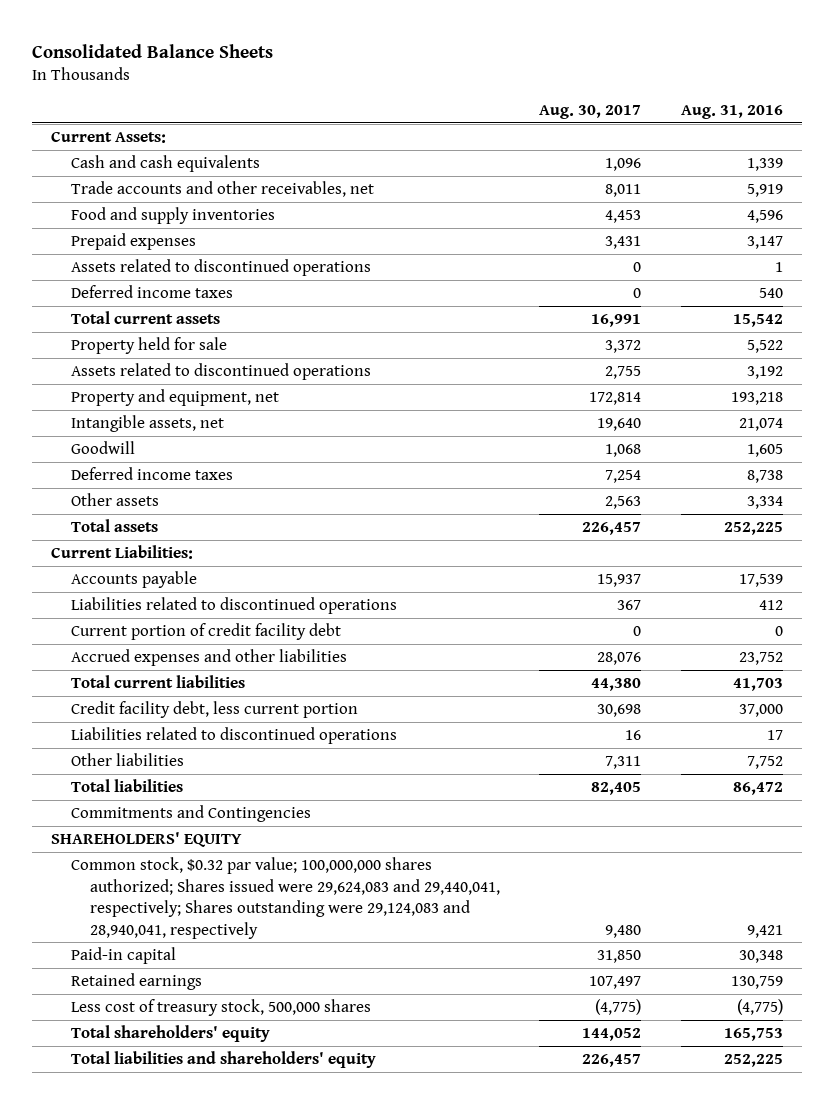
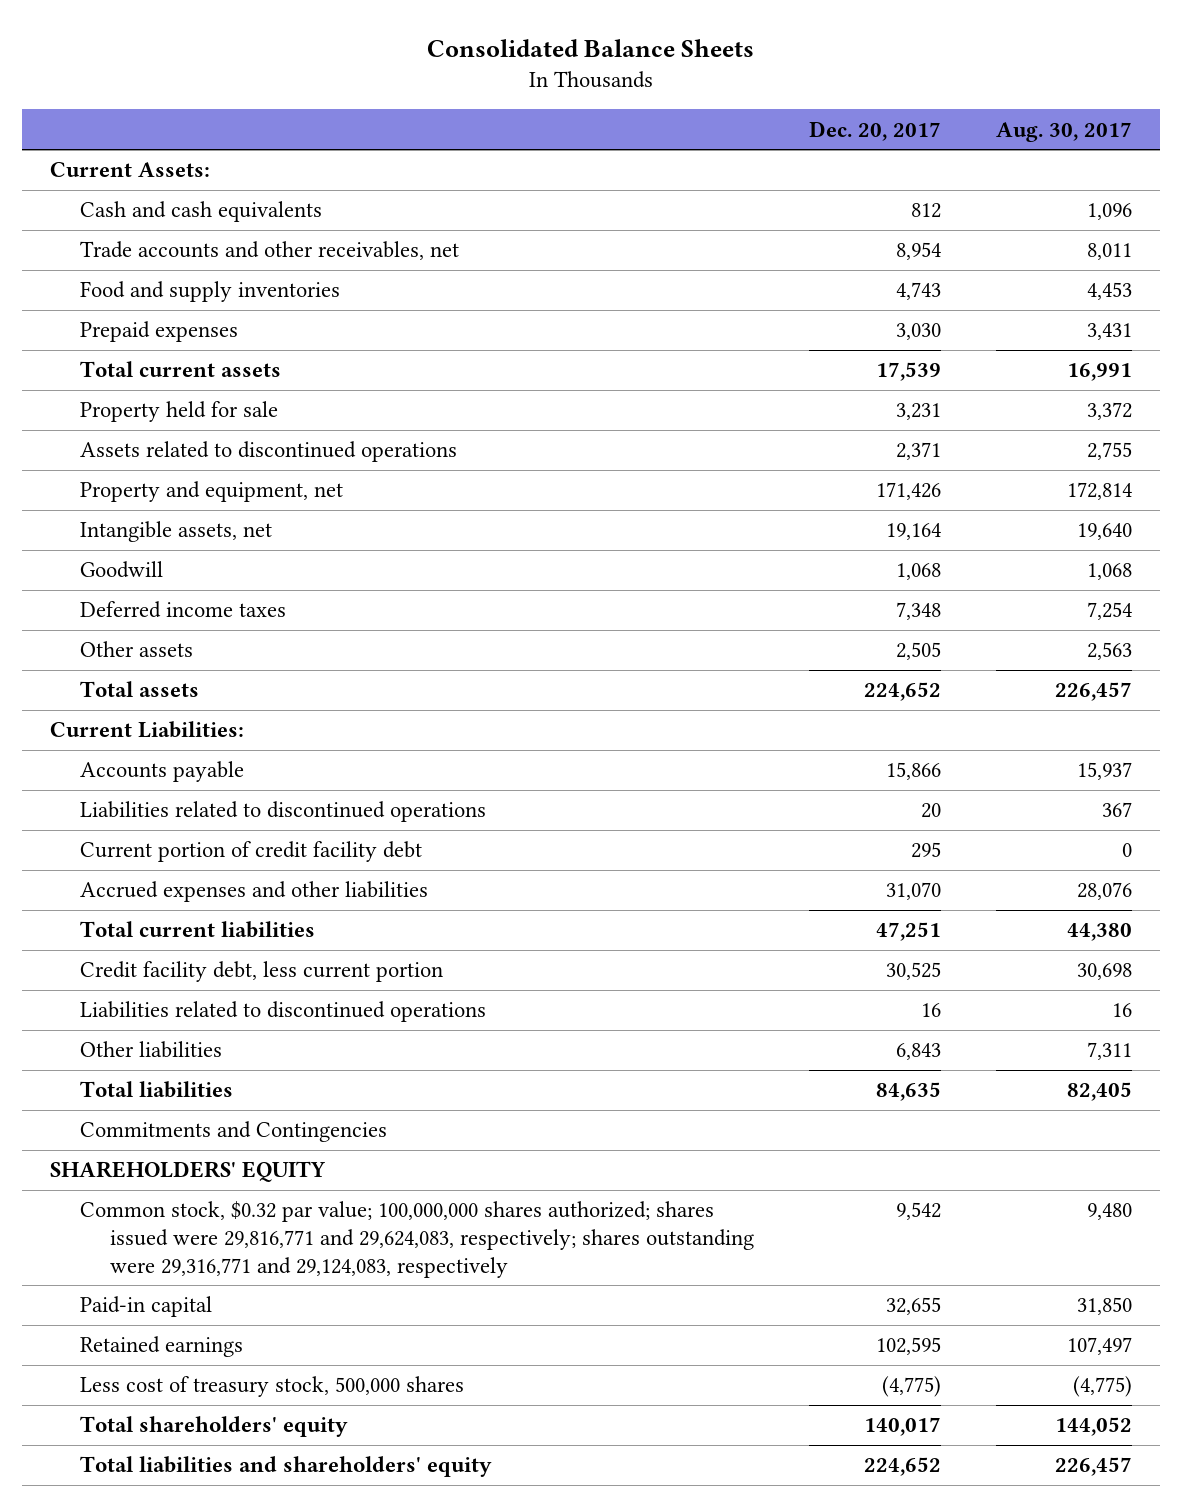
- | Aug. 30, 2017 | Aug. 31, 2016
+ | Dec. 20, 2017 | Aug. 30, 2017
- Assets related to discontinued operations | 0 | 1
- Deferred income taxes | 0 | 540
- Common stock, $0.32 par value; 100,000,000 shares authorized; Shares issued were 29,624,083 and 29,440,041, respectively; Shares outstanding were 29,124,083 and 28,940,041, respectively | 9,480 | 9,421
+ Common stock, $0.32 par value; 100,000,000 shares authorized; shares issued were 29,816,771 and 29,624,083, respectively; shares outstanding were 29,316,771 and 29,124,083, respectively | 9,542 | 9,480

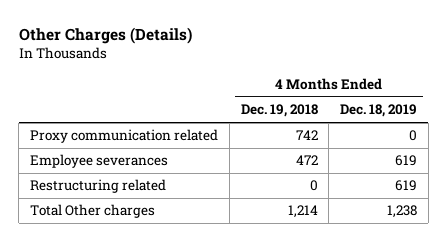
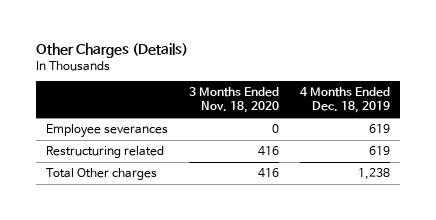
- | 4 Months Ended Dec. 19, 2018 | 4 Months Ended Dec. 18, 2019
+ | 3 Months Ended Nov. 18, 2020 | 4 Months Ended Dec. 18, 2019
- Proxy communication related | 742 | 0

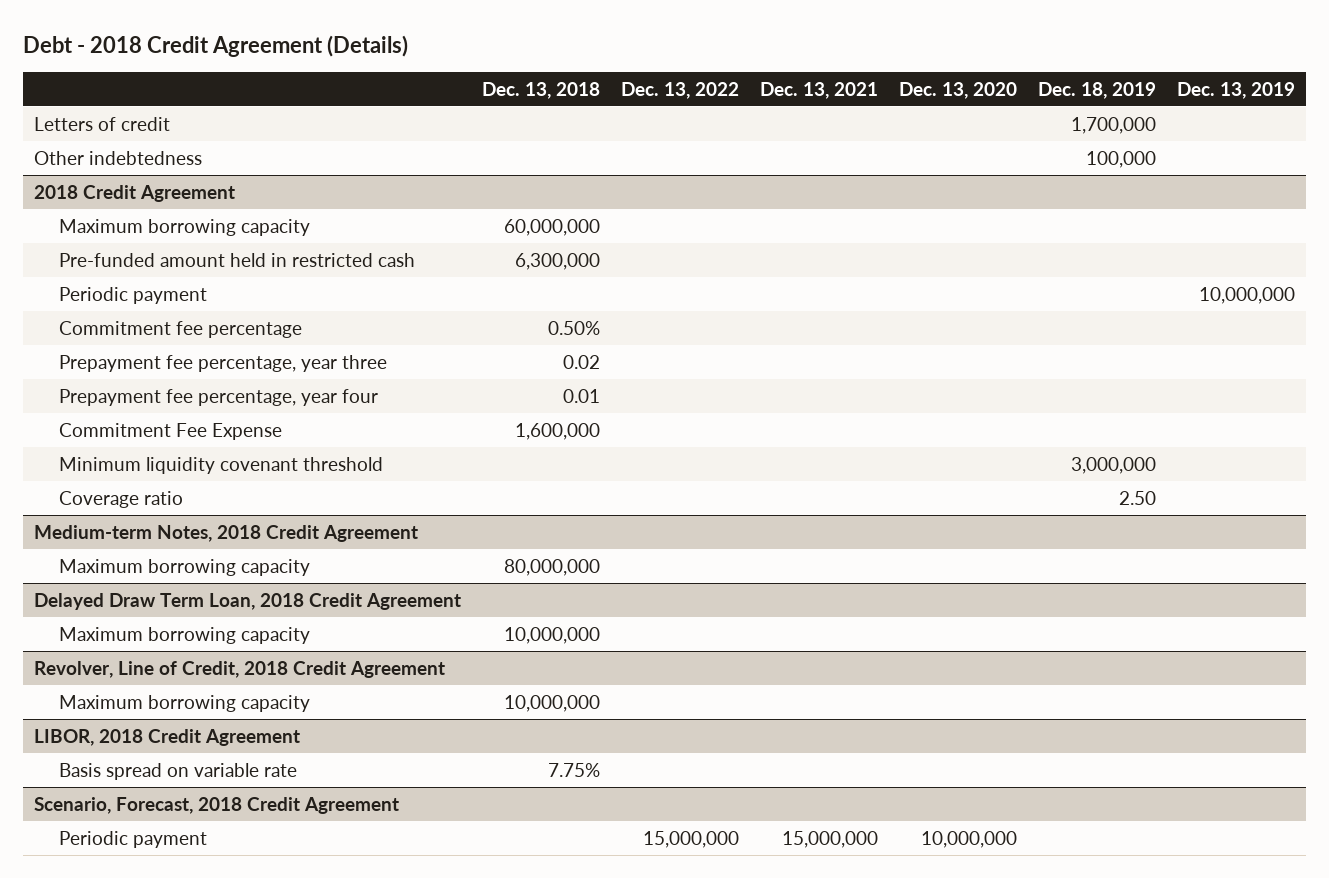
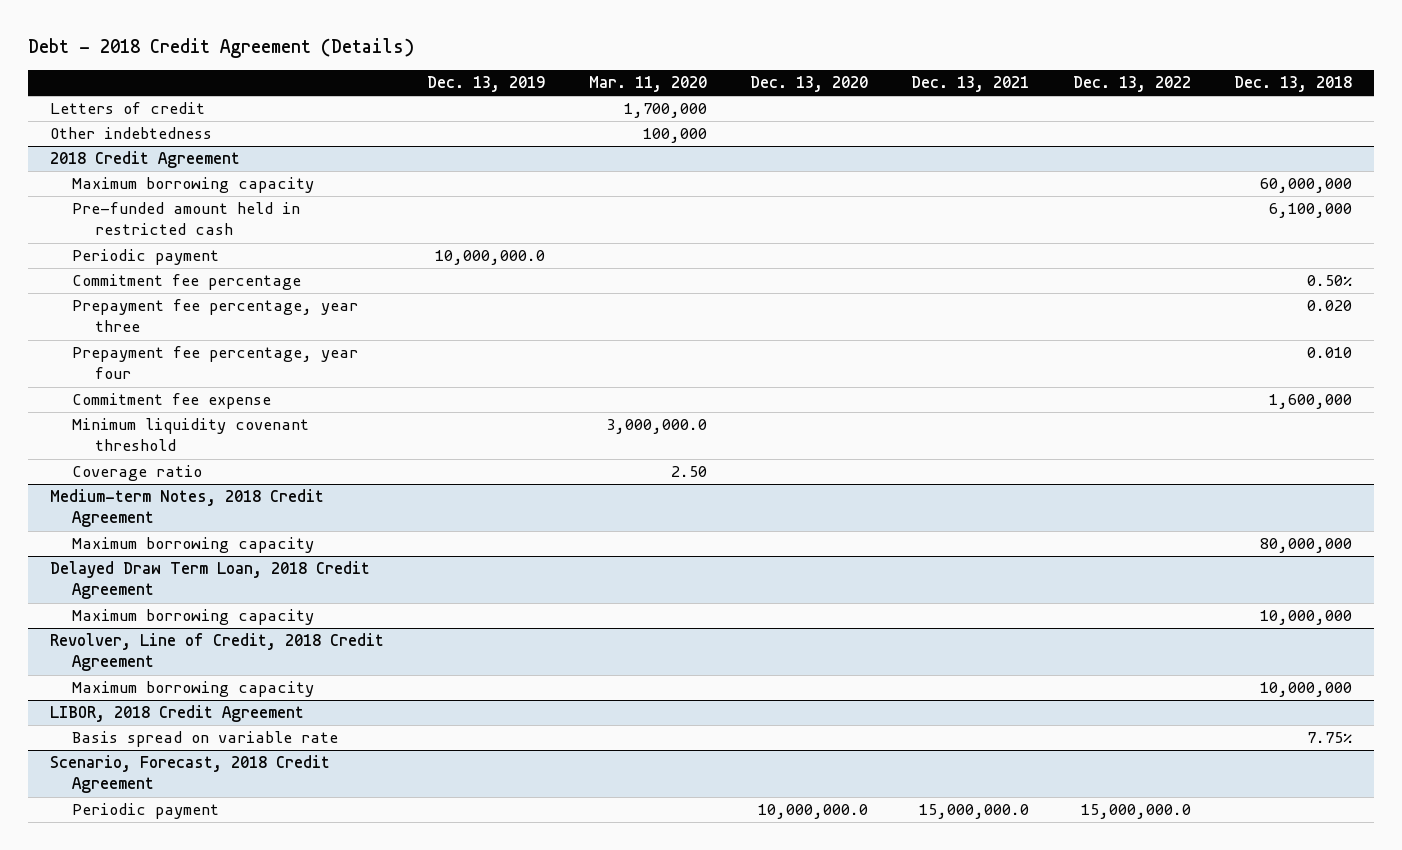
- | Dec. 13, 2018 | Dec. 13, 2022 | Dec. 13, 2021 | Dec. 13, 2020 | Dec. 18, 2019 | Dec. 13, 2019
+ | Dec. 13, 2019 | Mar. 11, 2020 | Dec. 13, 2020 | Dec. 13, 2021 | Dec. 13, 2022 | Dec. 13, 2018
@ 2018 Credit Agreement
- Pre-funded amount held in restricted cash | 6,300,000 | | | | |
- Periodic payment | | | | | | 10,000,000
+ Pre-funded amount held in restricted cash | | | | | | 6,100,000
+ Periodic payment | 10,000,000.0 | | | | |
- Prepayment fee percentage, year three | 0.02 | | | | |
- Prepayment fee percentage, year four | 0.01 | | | | |
- Commitment Fee Expense | 1,600,000 | | | | |
+ Prepayment fee percentage, year three | | | | | | 0.020
+ Prepayment fee percentage, year four | | | | | | 0.010
+ Commitment fee expense | | | | | | 1,600,000
@ Scenario, Forecast, 2018 Credit Agreement
- Periodic payment | | 15,000,000 | 15,000,000 | 10,000,000 | |
+ Periodic payment | | | 10,000,000.0 | 15,000,000.0 | 15,000,000.0 |

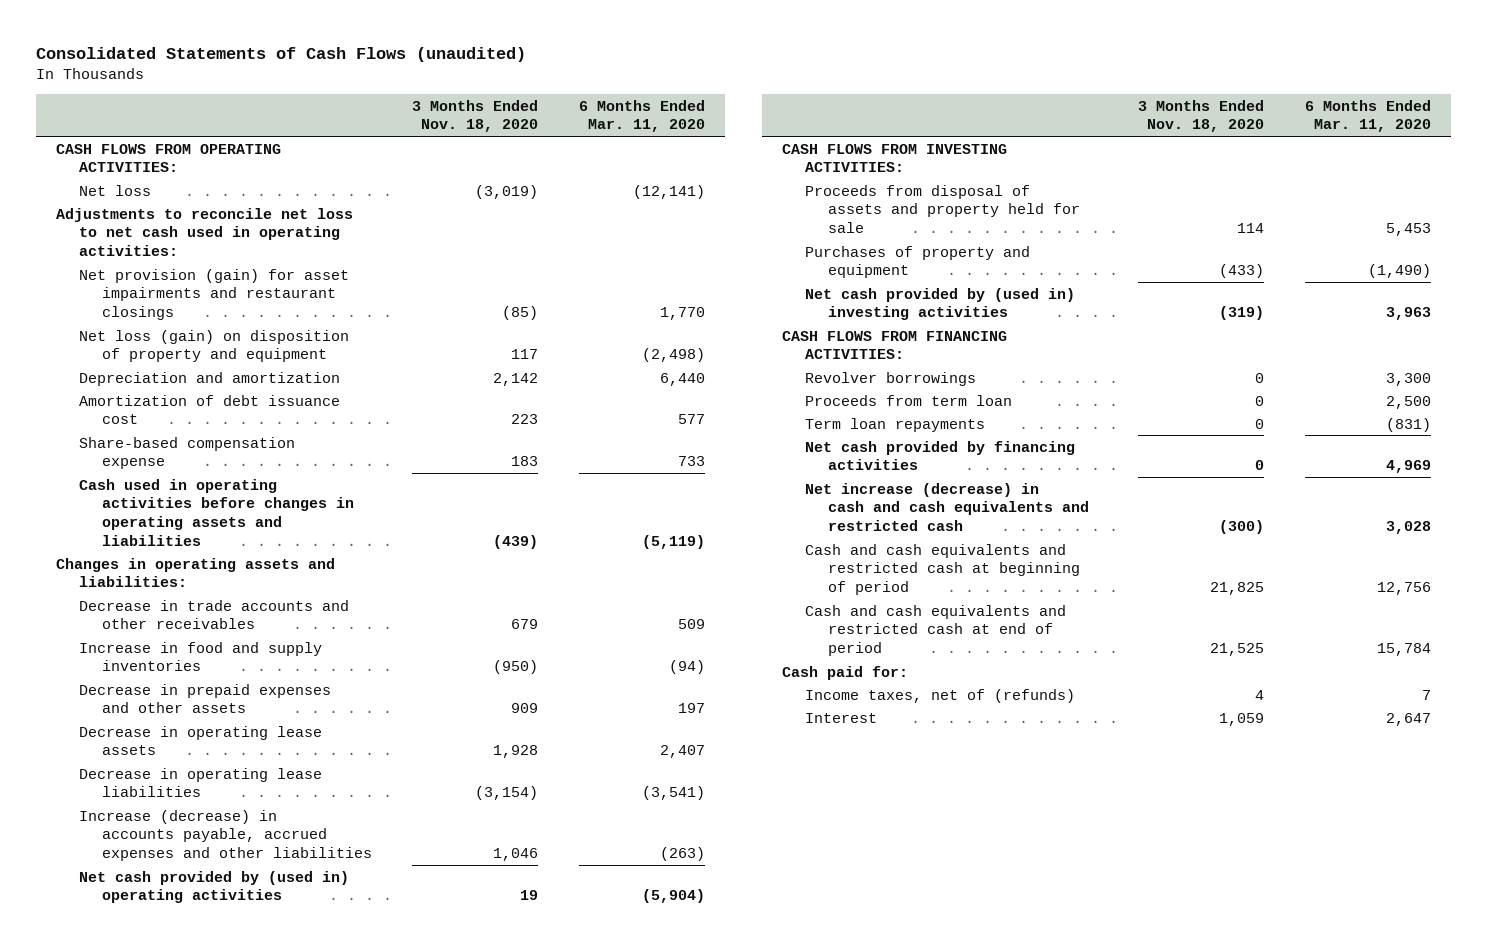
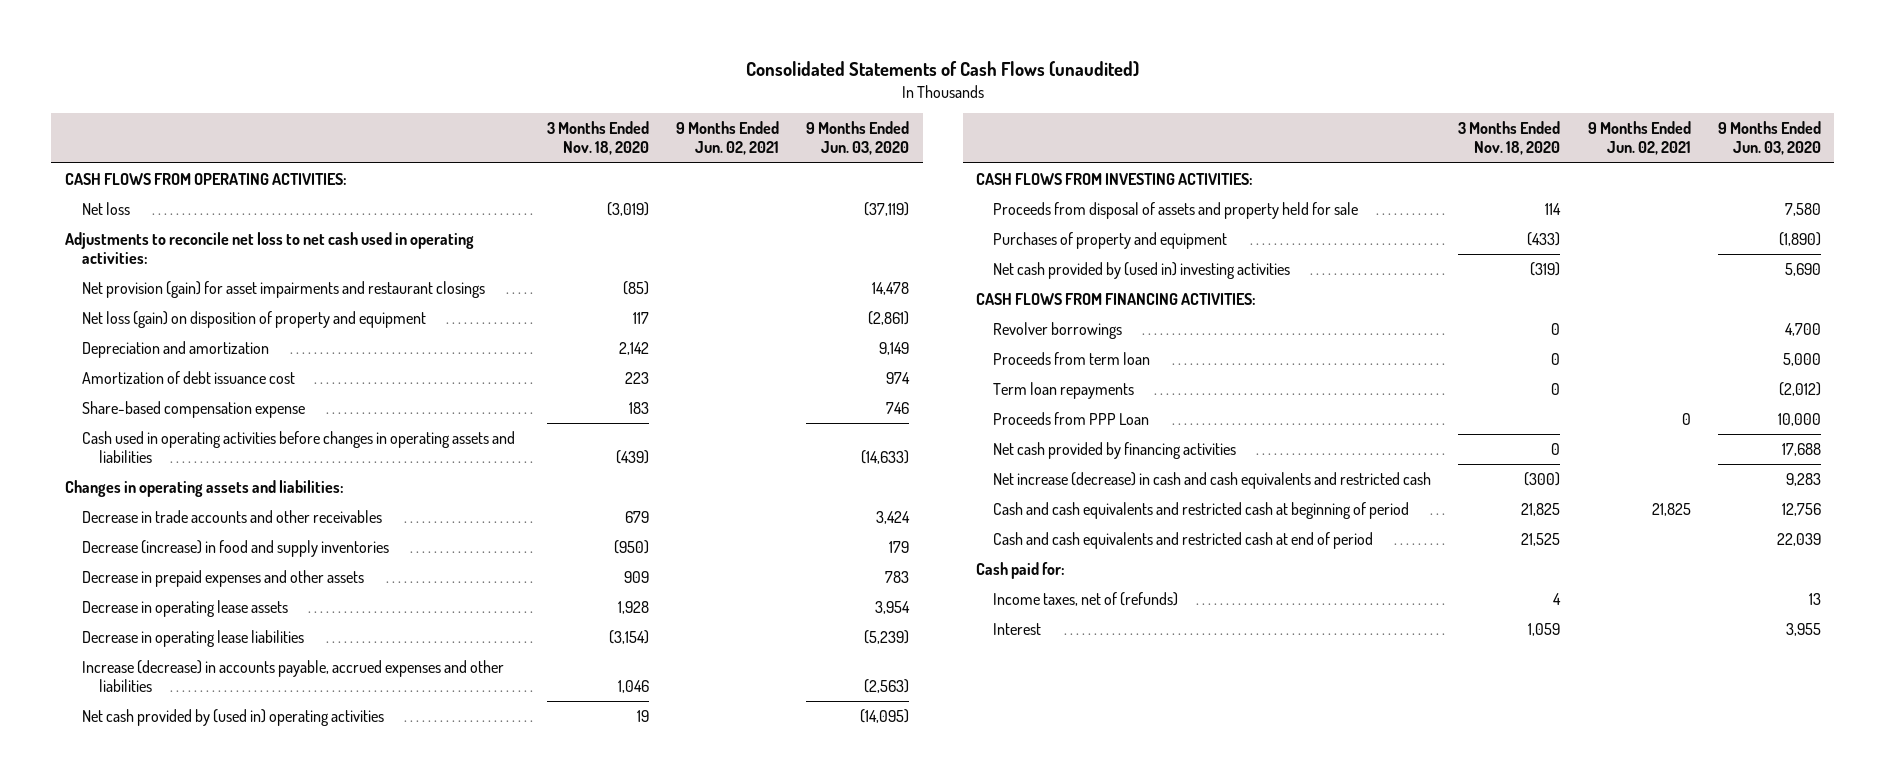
- | 3 Months Ended Nov. 18, 2020 | 6 Months Ended Mar. 11, 2020
+ | 3 Months Ended Nov. 18, 2020 | 9 Months Ended Jun. 02, 2021 | 9 Months Ended Jun. 03, 2020
- Increase in food and supply inventories | (950) | (94)
+ Decrease (increase) in food and supply inventories | (950) | | 179
+ Proceeds from PPP Loan | | 0 | 10,000

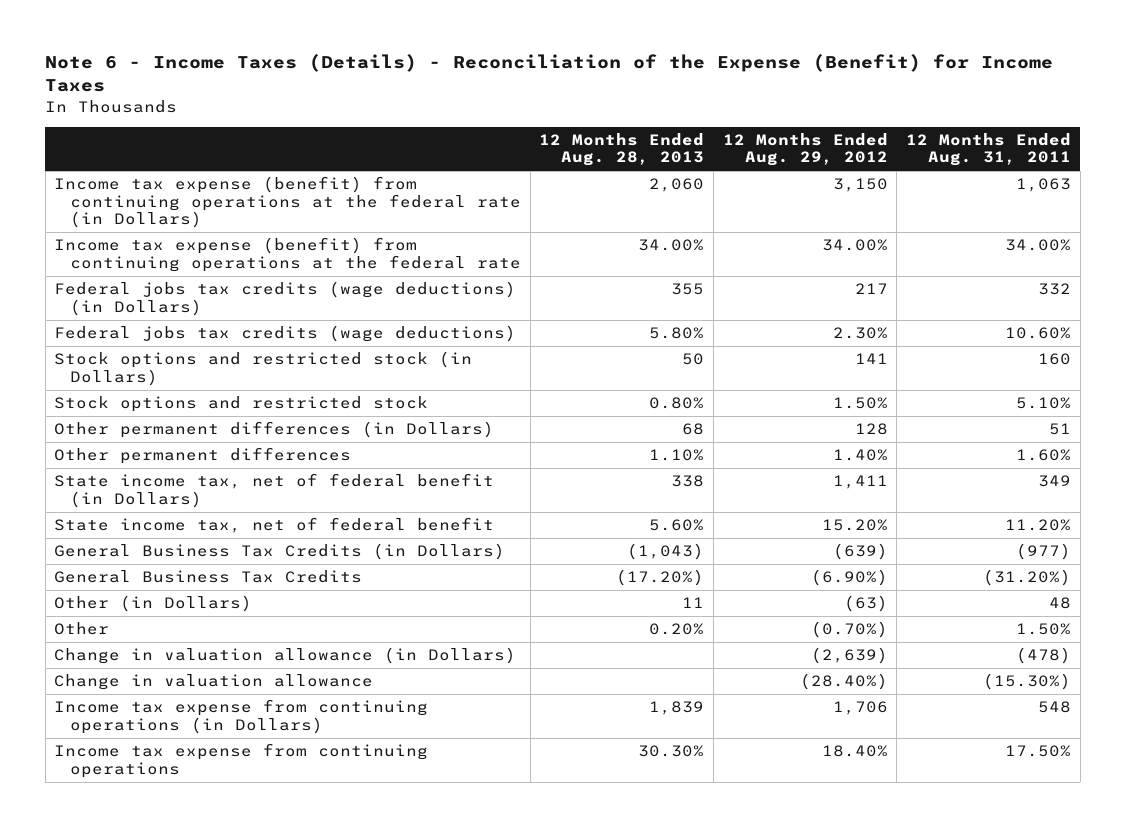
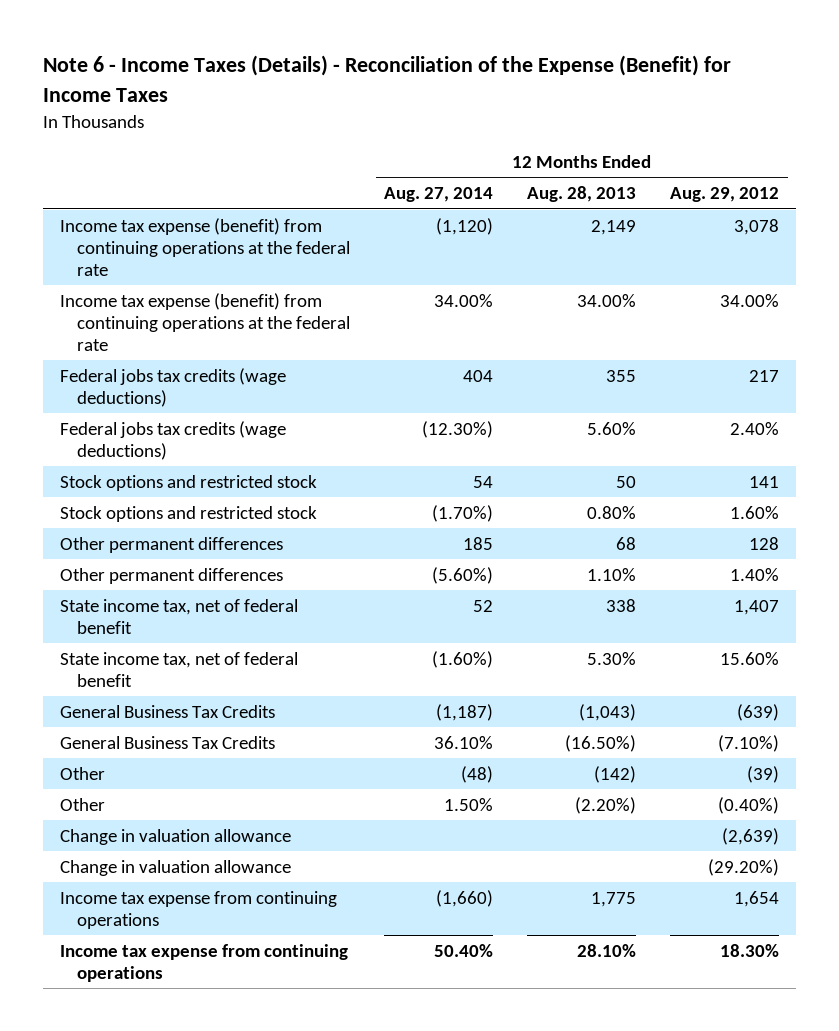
- | 12 Months Ended Aug. 28, 2013 | 12 Months Ended Aug. 29, 2012 | 12 Months Ended Aug. 31, 2011
+ | 12 Months Ended Aug. 27, 2014 | 12 Months Ended Aug. 28, 2013 | 12 Months Ended Aug. 29, 2012
- Income tax expense (benefit) from continuing operations at the federal rate (in Dollars) | 2,060 | 3,150 | 1,063
+ Income tax expense (benefit) from continuing operations at the federal rate | (1,120) | 2,149 | 3,078
- Federal jobs tax credits (wage deductions) (in Dollars) | 355 | 217 | 332
- Federal jobs tax credits (wage deductions) | 5.80% | 2.30% | 10.60%
- Stock options and restricted stock (in Dollars) | 50 | 141 | 160
- Stock options and restricted stock | 0.80% | 1.50% | 5.10%
- Other permanent differences (in Dollars) | 68 | 128 | 51
+ Federal jobs tax credits (wage deductions) | 404 | 355 | 217
+ Federal jobs tax credits (wage deductions) | (12.30%) | 5.60% | 2.40%
+ Stock options and restricted stock | 54 | 50 | 141
+ Stock options and restricted stock | (1.70%) | 0.80% | 1.60%
+ Other permanent differences | 185 | 68 | 128
- State income tax, net of federal benefit (in Dollars) | 338 | 1,411 | 349
- State income tax, net of federal benefit | 5.60% | 15.20% | 11.20%
- General Business Tax Credits (in Dollars) | (1,043) | (639) | (977)
- General Business Tax Credits | (17.20%) | (6.90%) | (31.20%)
- Other (in Dollars) | 11 | (63) | 48
- Other | 0.20% | (0.70%) | 1.50%
- Change in valuation allowance (in Dollars) | | (2,639) | (478)
- Change in valuation allowance | | (28.40%) | (15.30%)
- Income tax expense from continuing operations (in Dollars) | 1,839 | 1,706 | 548
- Income tax expense from continuing operations | 30.30% | 18.40% | 17.50%
+ State income tax, net of federal benefit | 52 | 338 | 1,407
+ State income tax, net of federal benefit | (1.60%) | 5.30% | 15.60%
+ General Business Tax Credits | (1,187) | (1,043) | (639)
+ General Business Tax Credits | 36.10% | (16.50%) | (7.10%)
+ Other | (48) | (142) | (39)
+ Other | 1.50% | (2.20%) | (0.40%)
+ Change in valuation allowance | | | (2,639)
+ Change in valuation allowance | | | (29.20%)
+ Income tax expense from continuing operations | (1,660) | 1,775 | 1,654
+ Income tax expense from continuing operations | 50.40% | 28.10% | 18.30%

